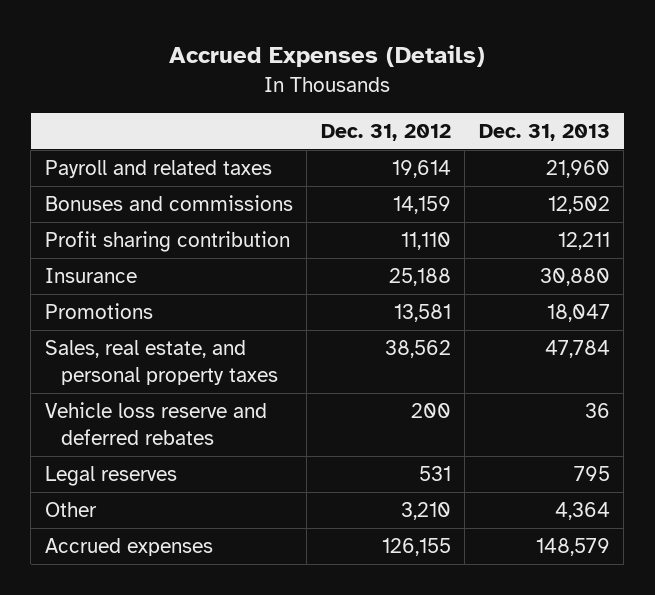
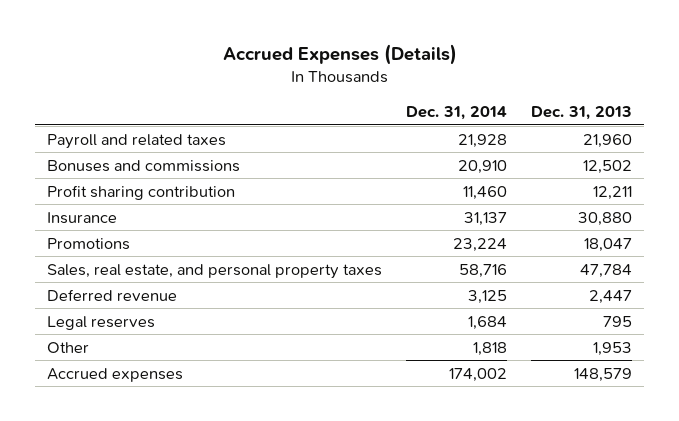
- | Dec. 31, 2012 | Dec. 31, 2013
+ | Dec. 31, 2014 | Dec. 31, 2013
- Vehicle loss reserve and deferred rebates | 200 | 36
+ Deferred revenue | 3,125 | 2,447
- Other | 3,210 | 4,364
+ Other | 1,818 | 1,953

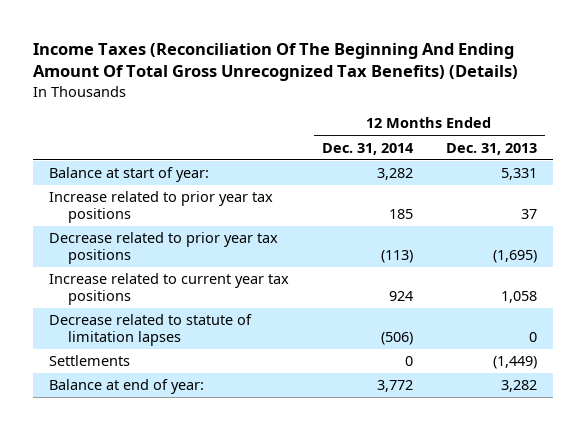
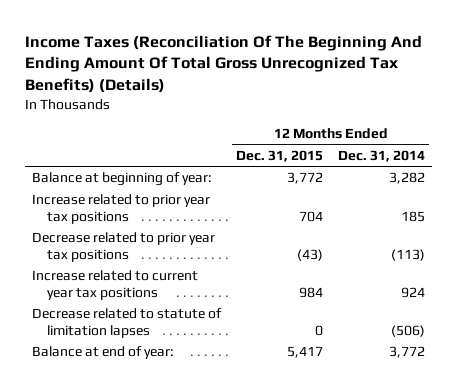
- | 12 Months Ended Dec. 31, 2014 | 12 Months Ended Dec. 31, 2013
+ | 12 Months Ended Dec. 31, 2015 | 12 Months Ended Dec. 31, 2014
- Balance at start of year: | 3,282 | 5,331
+ Balance at beginning of year: | 3,772 | 3,282
- Settlements | 0 | (1,449)

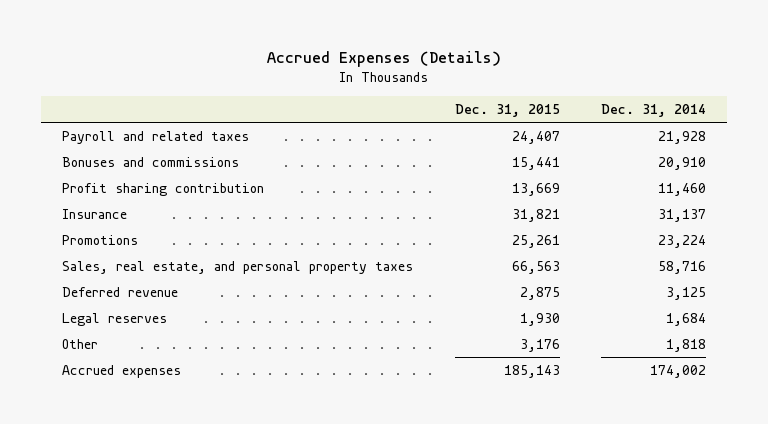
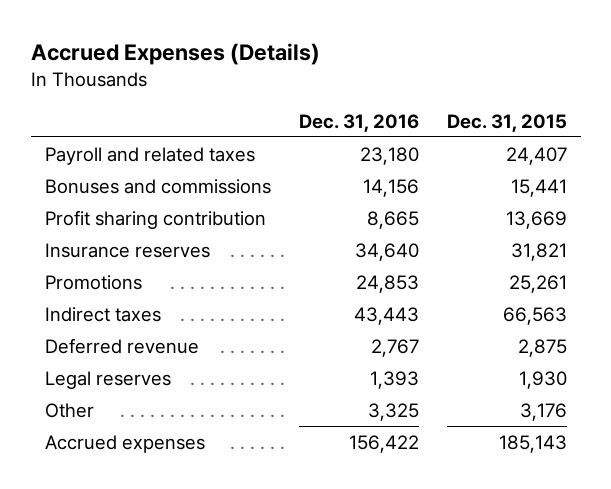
- | Dec. 31, 2015 | Dec. 31, 2014
+ | Dec. 31, 2016 | Dec. 31, 2015
- Insurance | 31,821 | 31,137
+ Insurance reserves | 34,640 | 31,821
- Sales, real estate, and personal property taxes | 66,563 | 58,716
+ Indirect taxes | 43,443 | 66,563

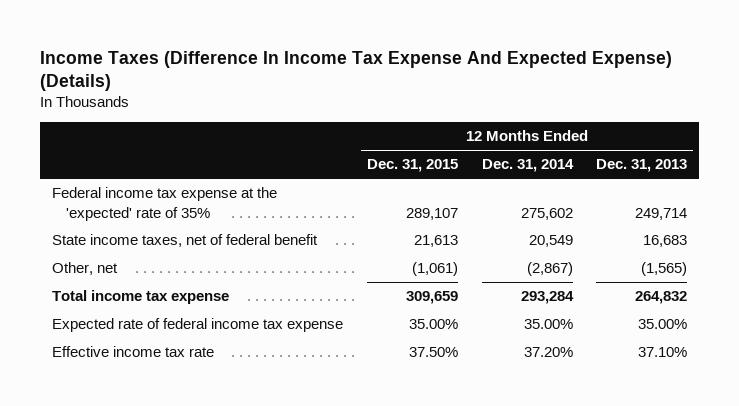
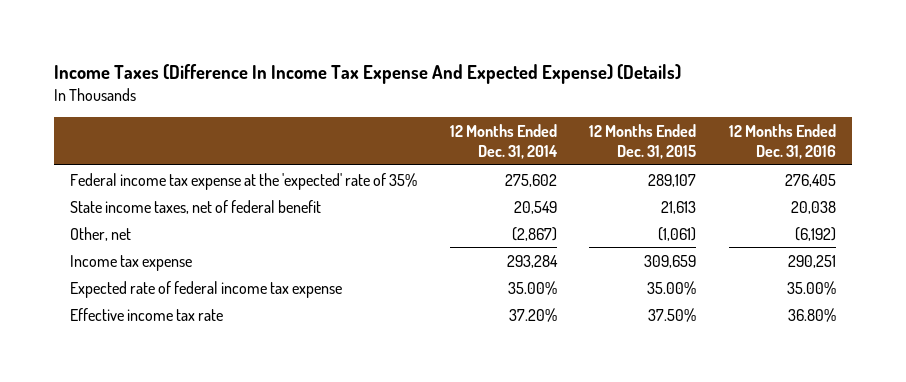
- | 12 Months Ended Dec. 31, 2015 | 12 Months Ended Dec. 31, 2014 | 12 Months Ended Dec. 31, 2013
+ | 12 Months Ended Dec. 31, 2014 | 12 Months Ended Dec. 31, 2015 | 12 Months Ended Dec. 31, 2016
- Total income tax expense | 309,659 | 293,284 | 264,832
+ Income tax expense | 293,284 | 309,659 | 290,251

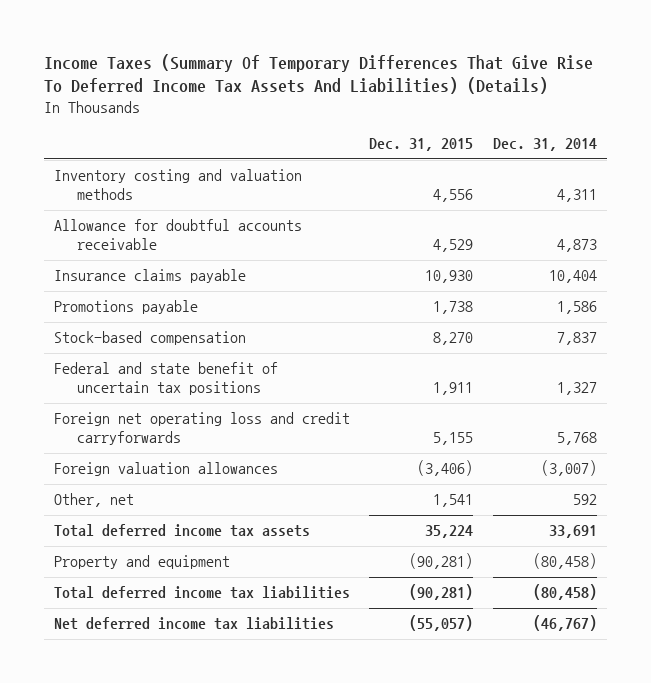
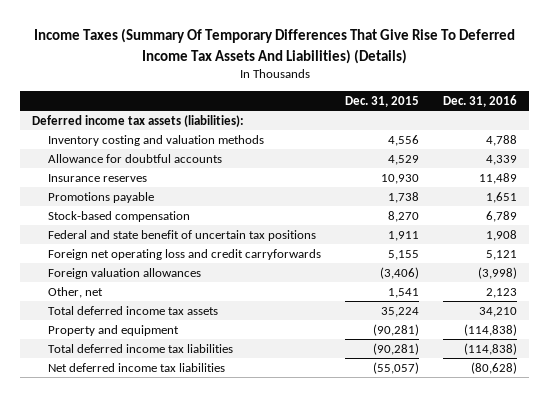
- | Dec. 31, 2015 | Dec. 31, 2014
+ | Dec. 31, 2015 | Dec. 31, 2016
+ Deferred income tax assets (liabilities):
- Allowance for doubtful accounts receivable | 4,529 | 4,873
- Insurance claims payable | 10,930 | 10,404
+ Allowance for doubtful accounts | 4,529 | 4,339
+ Insurance reserves | 10,930 | 11,489

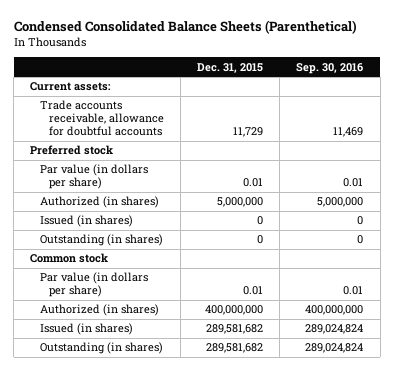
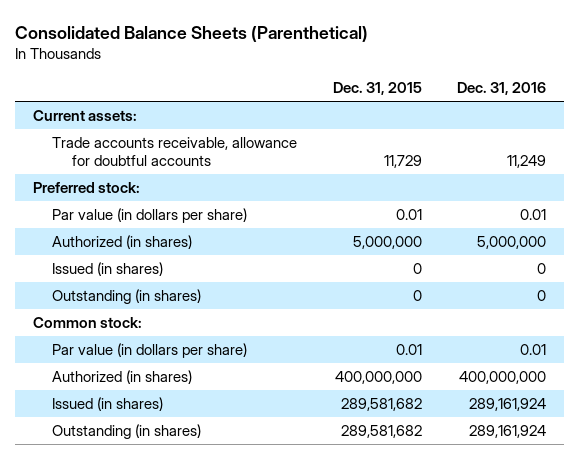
- Condensed Consolidated Balance Sheets (Parenthetical)
+ Consolidated Balance Sheets (Parenthetical)
- | Dec. 31, 2015 | Sep. 30, 2016
+ | Dec. 31, 2015 | Dec. 31, 2016
- Preferred stock
+ Preferred stock:
- Common stock
+ Common stock:

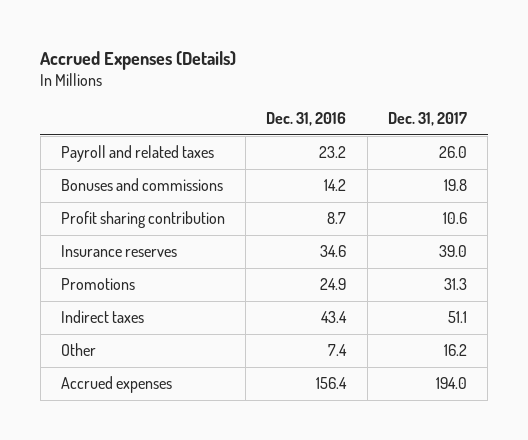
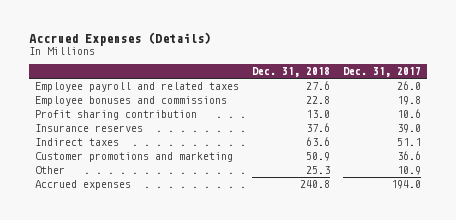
- | Dec. 31, 2016 | Dec. 31, 2017
+ | Dec. 31, 2018 | Dec. 31, 2017
- Payroll and related taxes | 23.2 | 26.0
- Bonuses and commissions | 14.2 | 19.8
+ Employee payroll and related taxes | 27.6 | 26.0
+ Employee bonuses and commissions | 22.8 | 19.8
- Promotions | 24.9 | 31.3
- Other | 7.4 | 16.2
+ Customer promotions and marketing | 50.9 | 36.6
+ Other | 25.3 | 10.9

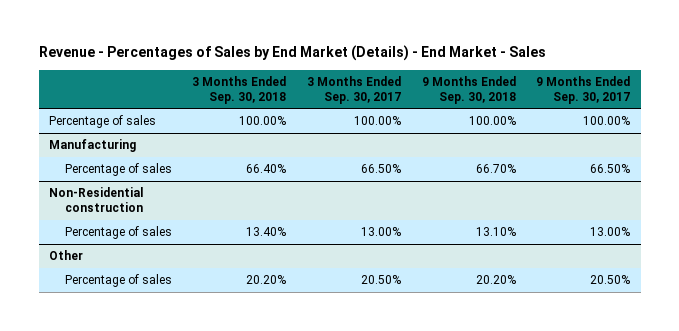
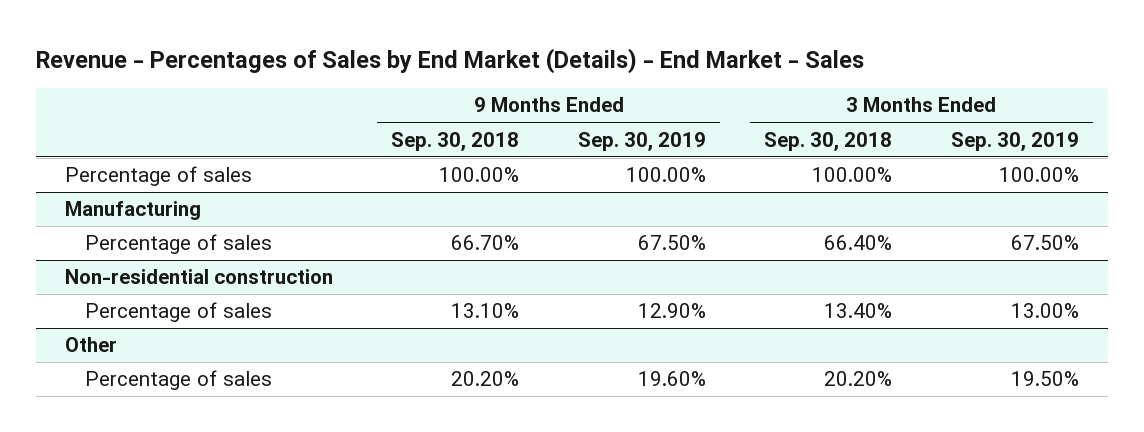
- | 3 Months Ended Sep. 30, 2018 | 3 Months Ended Sep. 30, 2017 | 9 Months Ended Sep. 30, 2018 | 9 Months Ended Sep. 30, 2017
+ | 9 Months Ended Sep. 30, 2018 | 9 Months Ended Sep. 30, 2019 | 3 Months Ended Sep. 30, 2018 | 3 Months Ended Sep. 30, 2019
- Non-Residential construction
+ Non-residential construction

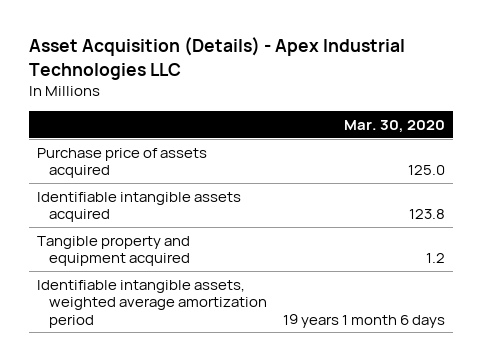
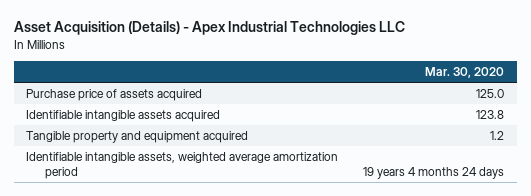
- Identifiable intangible assets, weighted average amortization period | 19 years 1 month 6 days
+ Identifiable intangible assets, weighted average amortization period | 19 years 4 months 24 days

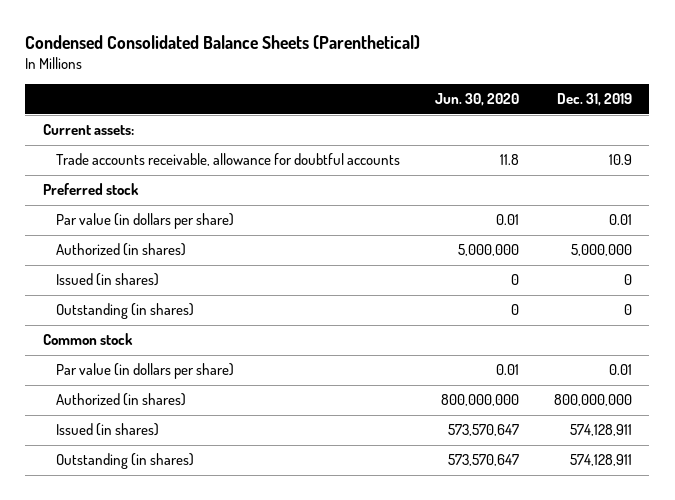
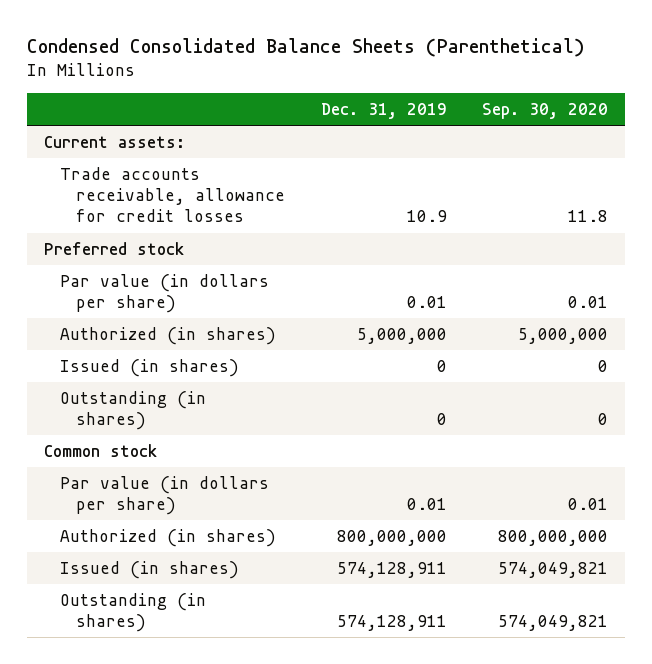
- | Jun. 30, 2020 | Dec. 31, 2019
+ | Dec. 31, 2019 | Sep. 30, 2020
- Trade accounts receivable, allowance for doubtful accounts | 11.8 | 10.9
+ Trade accounts receivable, allowance for credit losses | 10.9 | 11.8

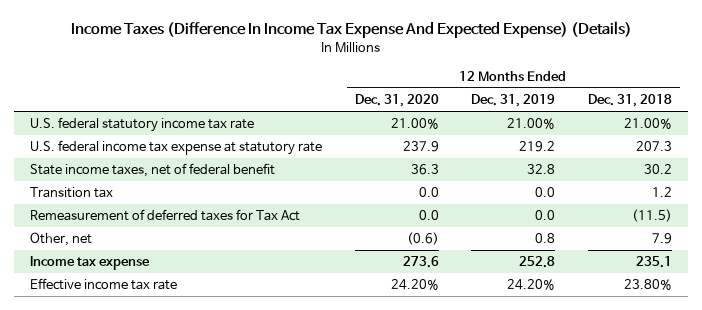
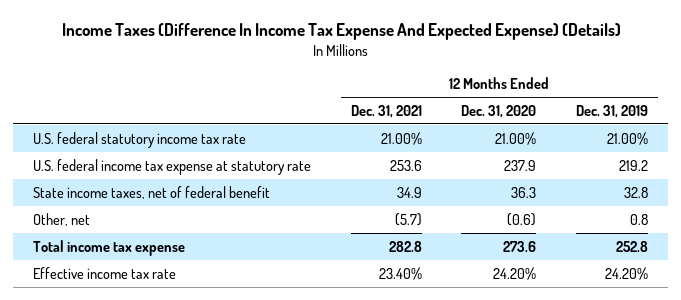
- | 12 Months Ended Dec. 31, 2020 | 12 Months Ended Dec. 31, 2019 | 12 Months Ended Dec. 31, 2018
+ | 12 Months Ended Dec. 31, 2021 | 12 Months Ended Dec. 31, 2020 | 12 Months Ended Dec. 31, 2019
- Transition tax | 0.0 | 0.0 | 1.2
- Remeasurement of deferred taxes for Tax Act | 0.0 | 0.0 | (11.5)
- Income tax expense | 273.6 | 252.8 | 235.1
+ Total income tax expense | 282.8 | 273.6 | 252.8

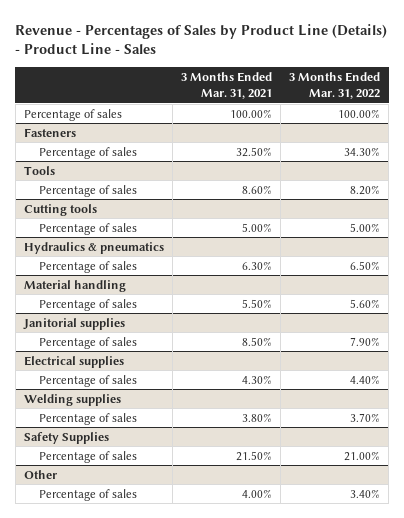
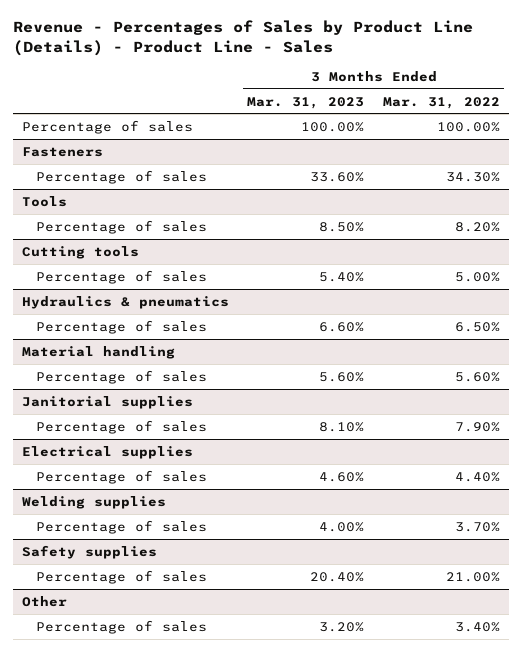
- | 3 Months Ended Mar. 31, 2021 | 3 Months Ended Mar. 31, 2022
+ | 3 Months Ended Mar. 31, 2023 | 3 Months Ended Mar. 31, 2022
- Safety Supplies
+ Safety supplies

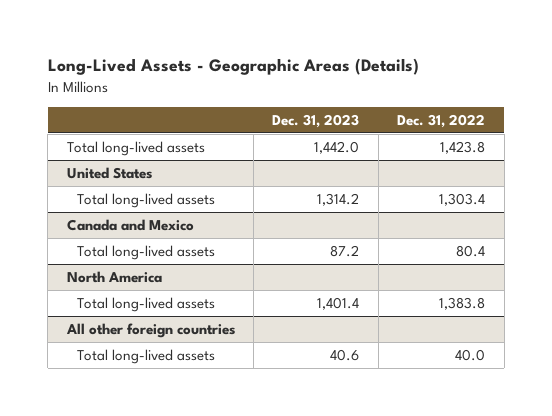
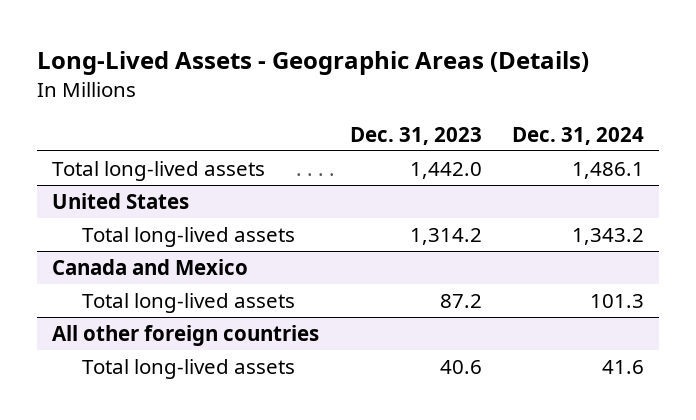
- | Dec. 31, 2023 | Dec. 31, 2022
+ | Dec. 31, 2023 | Dec. 31, 2024
- North America
- Total long-lived assets | 1,401.4 | 1,383.8

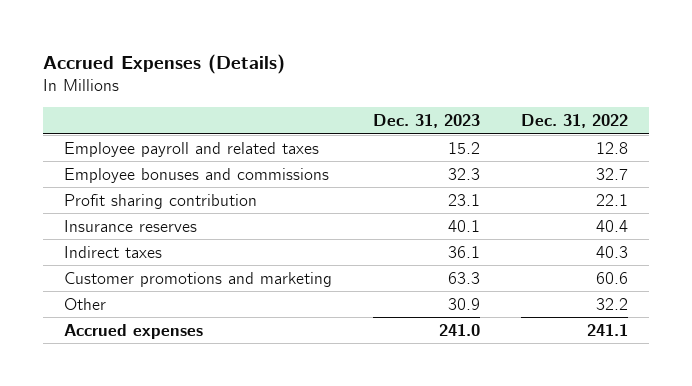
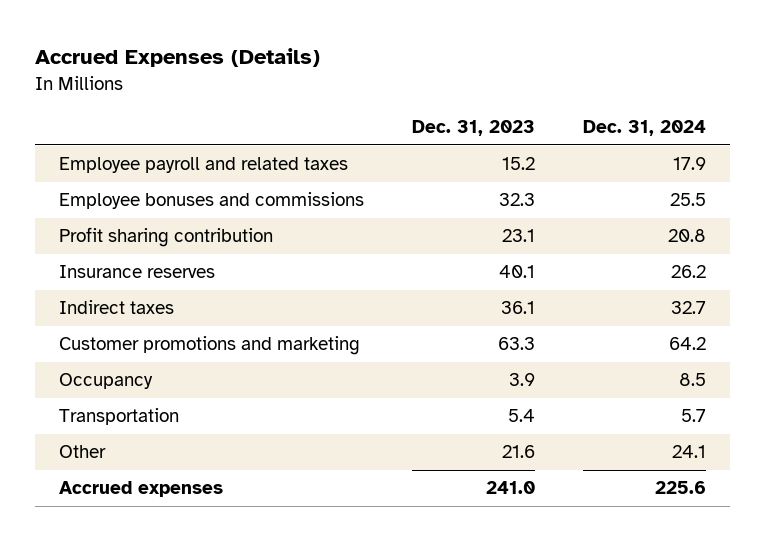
- | Dec. 31, 2023 | Dec. 31, 2022
+ | Dec. 31, 2023 | Dec. 31, 2024
- Other | 30.9 | 32.2
+ Occupancy | 3.9 | 8.5
+ Transportation | 5.4 | 5.7
+ Other | 21.6 | 24.1

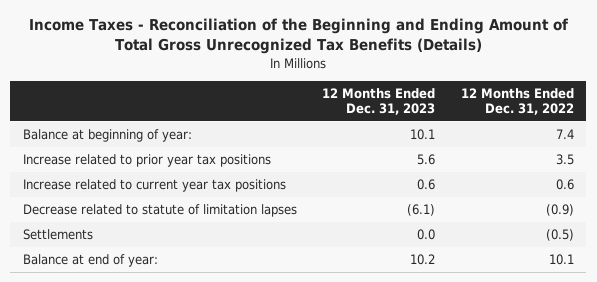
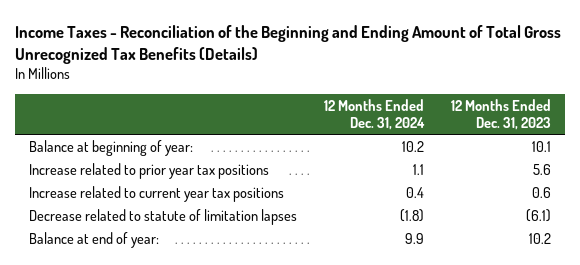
- | 12 Months Ended Dec. 31, 2023 | 12 Months Ended Dec. 31, 2022
+ | 12 Months Ended Dec. 31, 2024 | 12 Months Ended Dec. 31, 2023
- Settlements | 0.0 | (0.5)

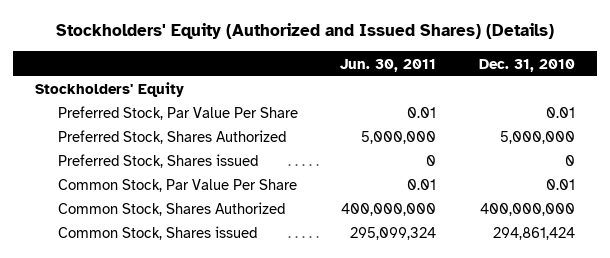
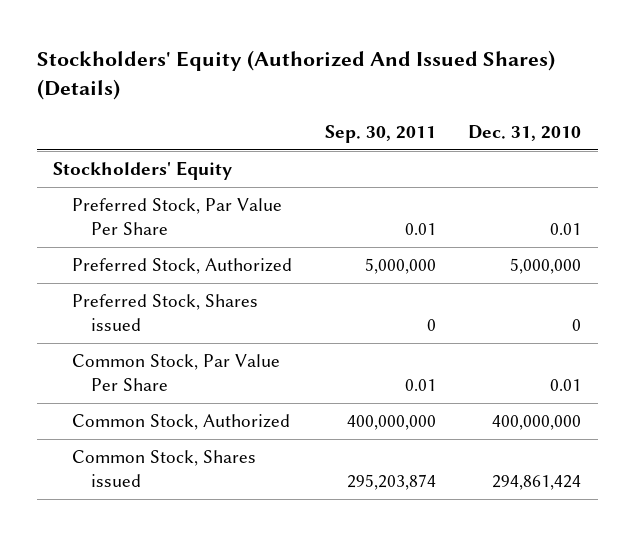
- Stockholders' Equity (Authorized and Issued Shares) (Details)
+ Stockholders' Equity (Authorized And Issued Shares) (Details)
- | Jun. 30, 2011 | Dec. 31, 2010
+ | Sep. 30, 2011 | Dec. 31, 2010
- Preferred Stock, Shares Authorized | 5,000,000 | 5,000,000
+ Preferred Stock, Authorized | 5,000,000 | 5,000,000
- Common Stock, Shares Authorized | 400,000,000 | 400,000,000
+ Common Stock, Authorized | 400,000,000 | 400,000,000

